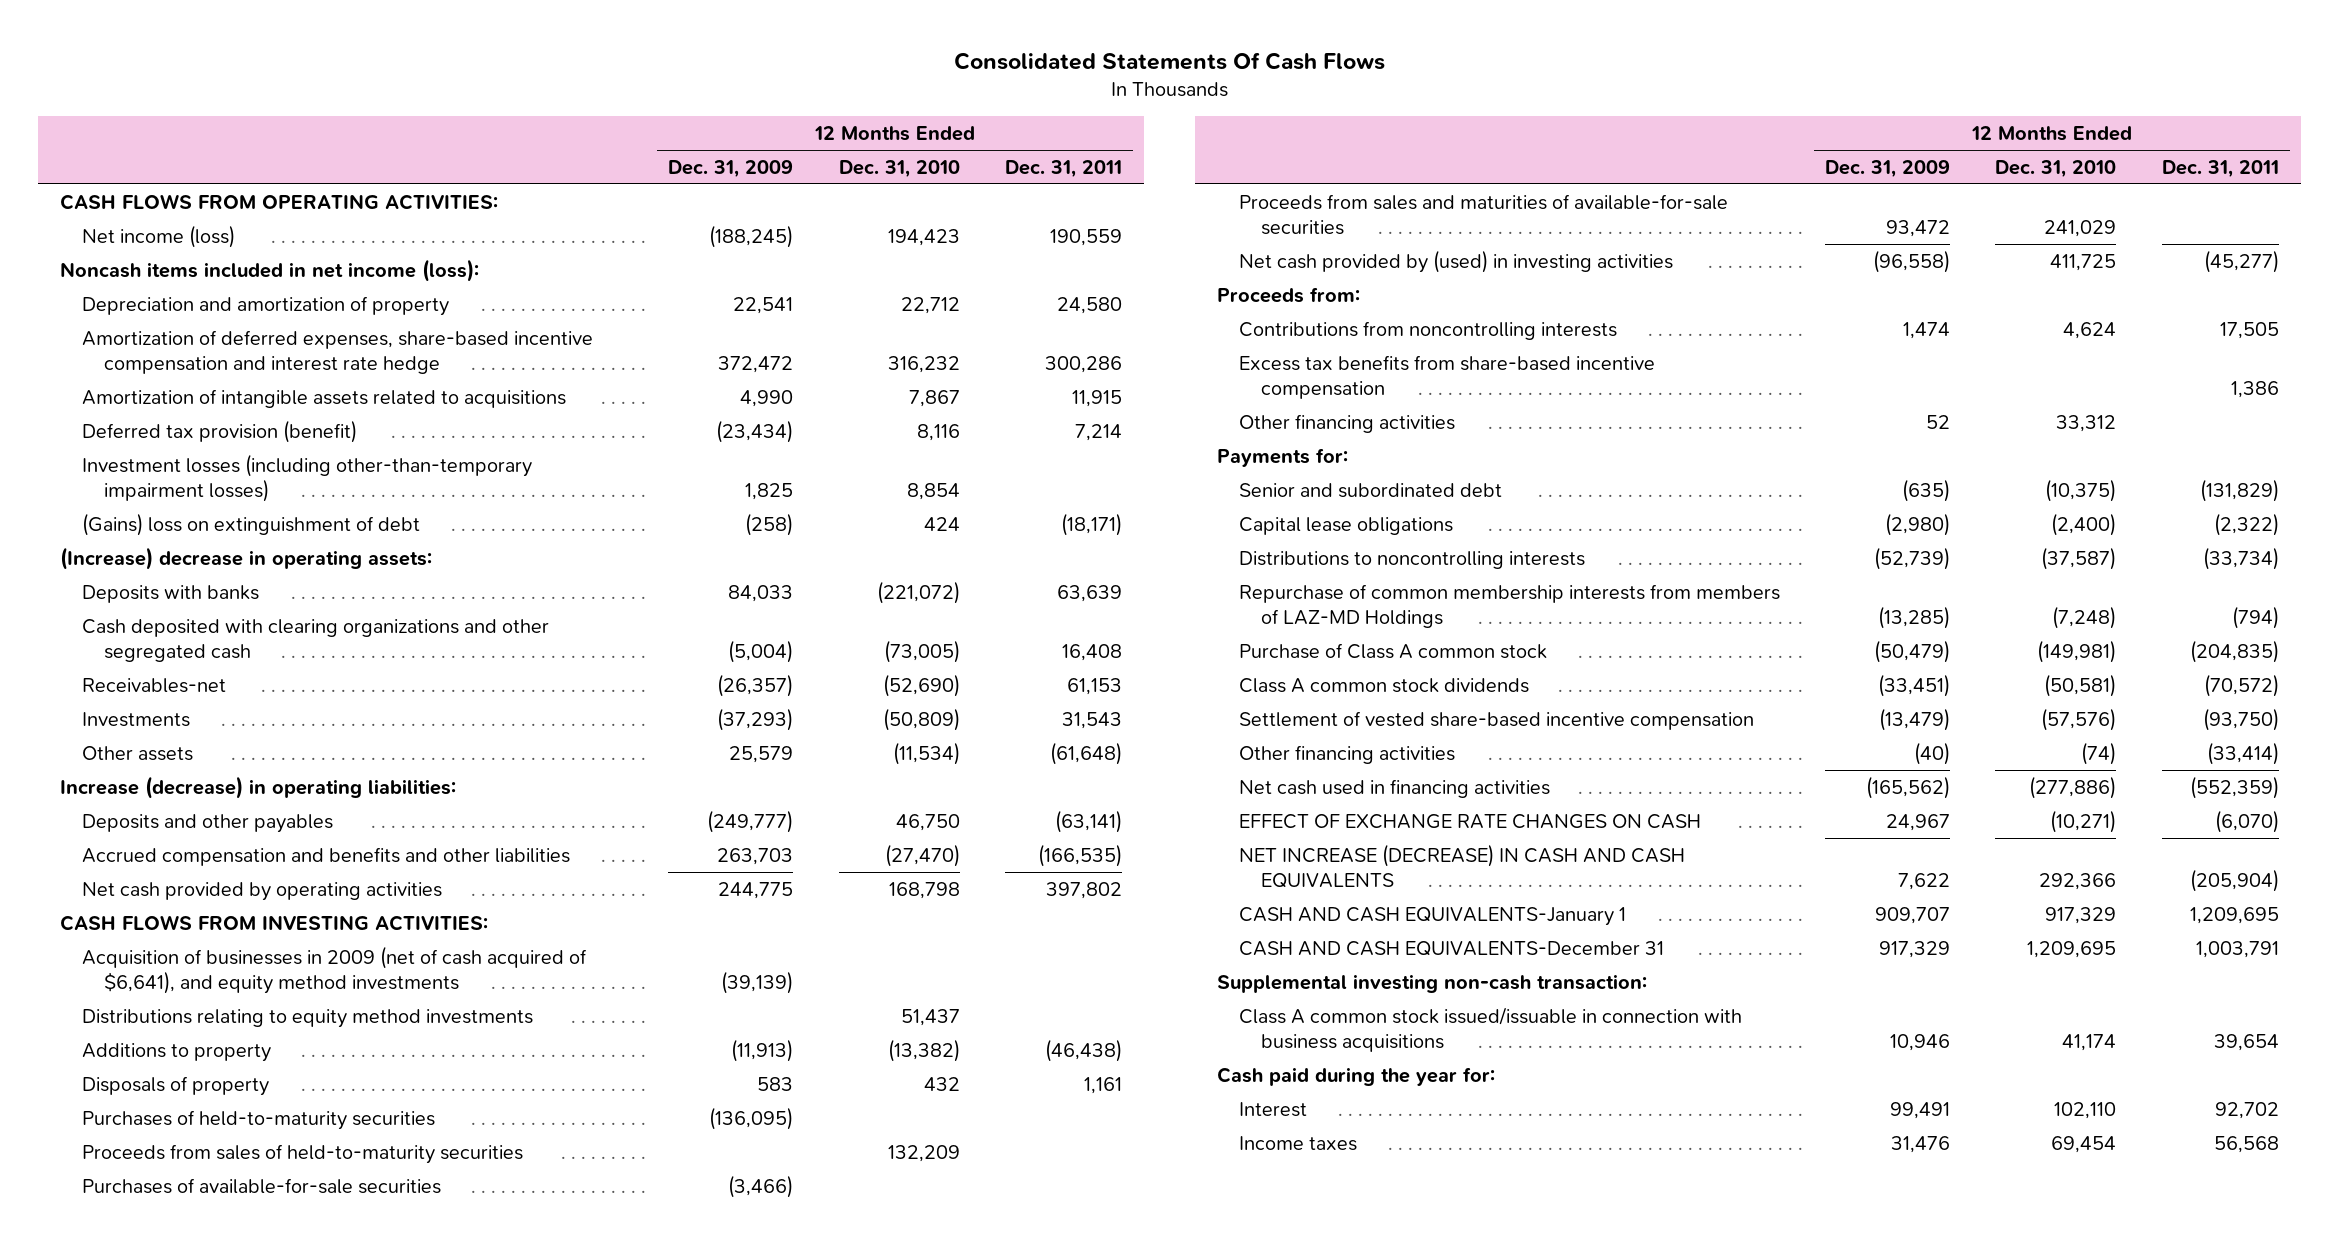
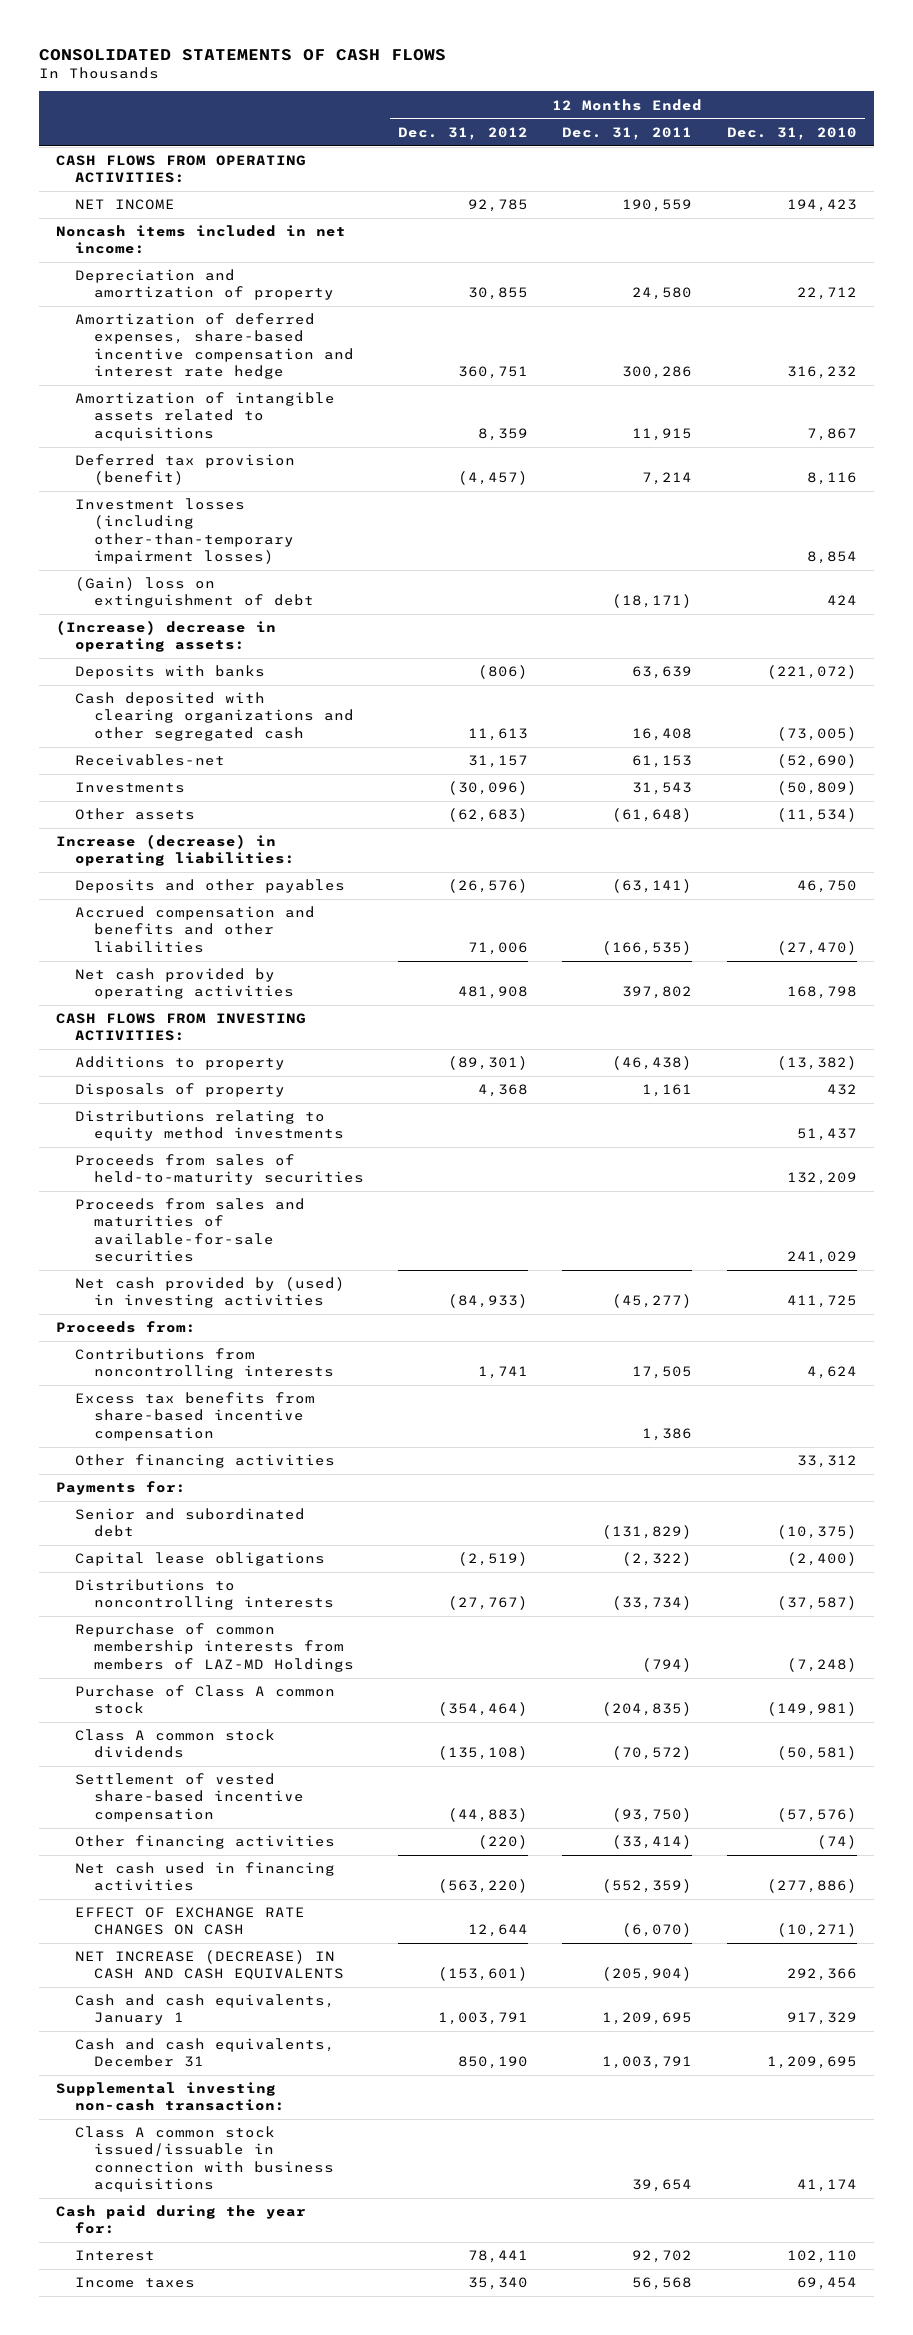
- Consolidated Statements Of Cash Flows
+ CONSOLIDATED STATEMENTS OF CASH FLOWS
- | 12 Months Ended Dec. 31, 2009 | 12 Months Ended Dec. 31, 2010 | 12 Months Ended Dec. 31, 2011
+ | 12 Months Ended Dec. 31, 2012 | 12 Months Ended Dec. 31, 2011 | 12 Months Ended Dec. 31, 2010
- Net income (loss) | (188,245) | 194,423 | 190,559
- Noncash items included in net income (loss):
+ NET INCOME | 92,785 | 190,559 | 194,423
+ Noncash items included in net income:
- (Gains) loss on extinguishment of debt | (258) | 424 | (18,171)
+ (Gain) loss on extinguishment of debt | | (18,171) | 424
- Acquisition of businesses in 2009 (net of cash acquired of $6,641), and equity method investments | (39,139) | |
- Purchases of held-to-maturity securities | (136,095) | |
moved down: Distributions relating to equity method investments | | | 51,437
- Purchases of available-for-sale securities | (3,466) | |
- CASH AND CASH EQUIVALENTS-January 1 | 909,707 | 917,329 | 1,209,695
- CASH AND CASH EQUIVALENTS-December 31 | 917,329 | 1,209,695 | 1,003,791
+ Cash and cash equivalents, January 1 | 1,003,791 | 1,209,695 | 917,329
+ Cash and cash equivalents, December 31 | 850,190 | 1,003,791 | 1,209,695

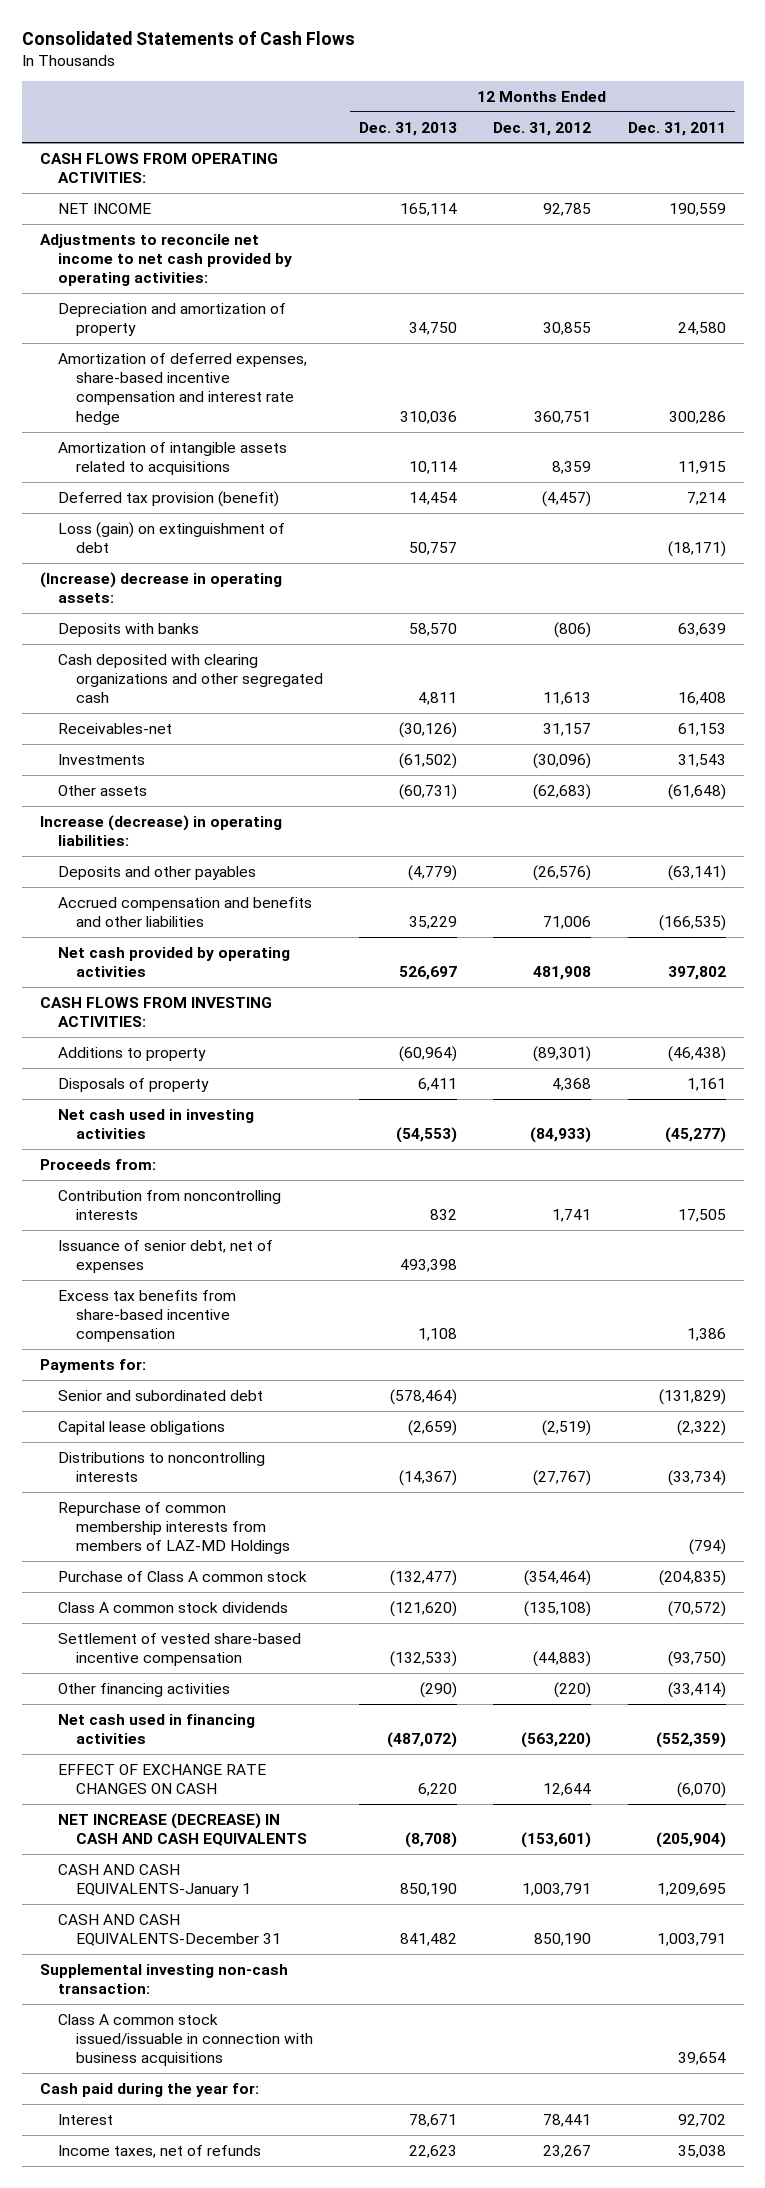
- CONSOLIDATED STATEMENTS OF CASH FLOWS
+ Consolidated Statements of Cash Flows
- | 12 Months Ended Dec. 31, 2012 | 12 Months Ended Dec. 31, 2011 | 12 Months Ended Dec. 31, 2010
+ | 12 Months Ended Dec. 31, 2013 | 12 Months Ended Dec. 31, 2012 | 12 Months Ended Dec. 31, 2011
- Noncash items included in net income:
+ Adjustments to reconcile net income to net cash provided by operating activities:
- Investment losses (including other-than-temporary impairment losses) | | | 8,854
- (Gain) loss on extinguishment of debt | | (18,171) | 424
+ Loss (gain) on extinguishment of debt | 50,757 | | (18,171)
- Distributions relating to equity method investments | | | 51,437
- Proceeds from sales of held-to-maturity securities | | | 132,209
- Proceeds from sales and maturities of available-for-sale securities | | | 241,029
- Net cash provided by (used) in investing activities | (84,933) | (45,277) | 411,725
+ Net cash used in investing activities | (54,553) | (84,933) | (45,277)
- Contributions from noncontrolling interests | 1,741 | 17,505 | 4,624
+ Contribution from noncontrolling interests | 832 | 1,741 | 17,505
+ Issuance of senior debt, net of expenses | 493,398 | |
- Other financing activities | | | 33,312
- Cash and cash equivalents, January 1 | 1,003,791 | 1,209,695 | 917,329
- Cash and cash equivalents, December 31 | 850,190 | 1,003,791 | 1,209,695
+ CASH AND CASH EQUIVALENTS-January 1 | 850,190 | 1,003,791 | 1,209,695
+ CASH AND CASH EQUIVALENTS-December 31 | 841,482 | 850,190 | 1,003,791
- Income taxes | 35,340 | 56,568 | 69,454
+ Income taxes, net of refunds | 22,623 | 23,267 | 35,038

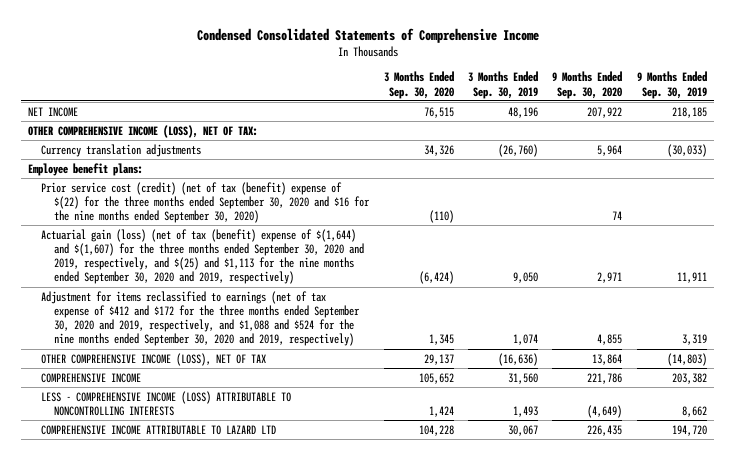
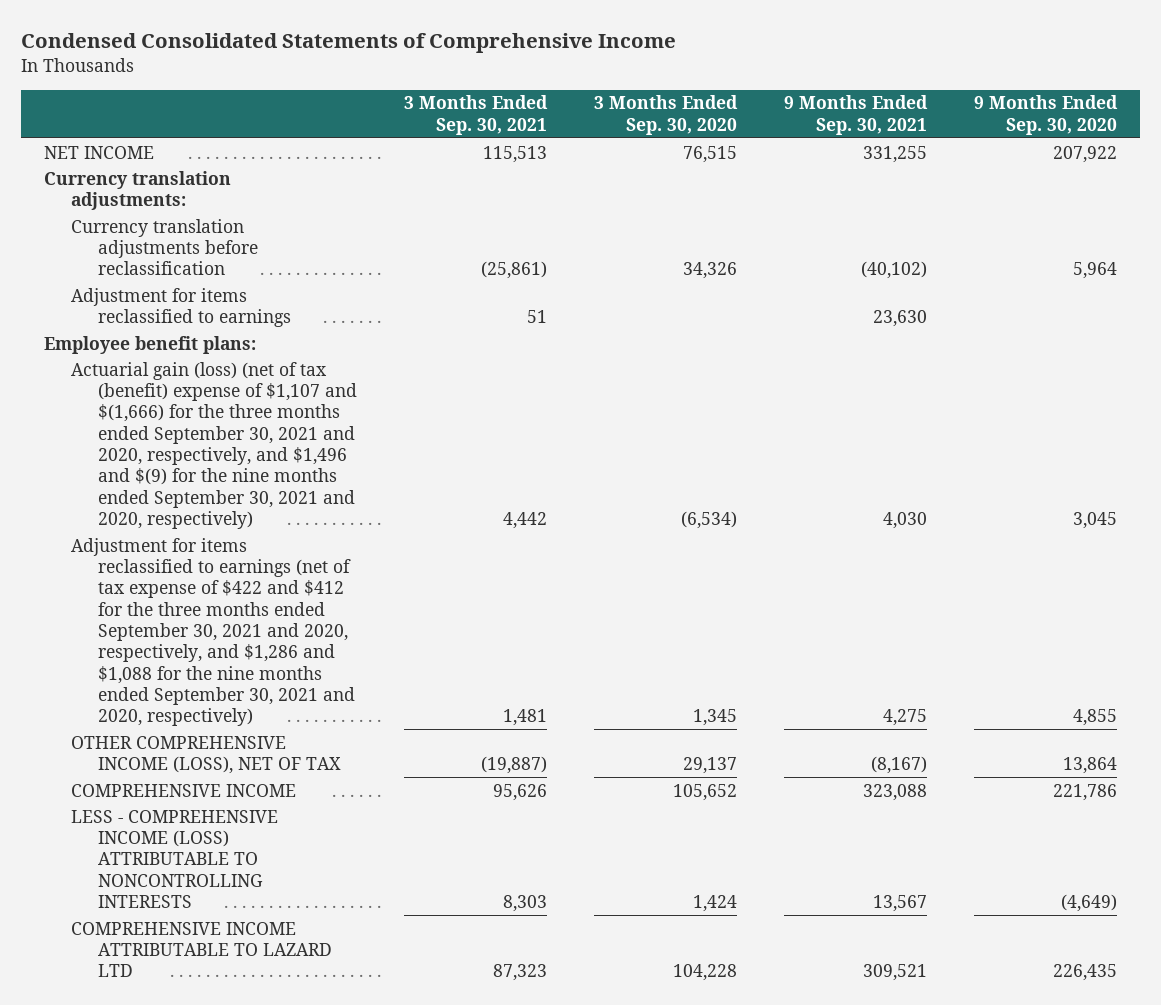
- | 3 Months Ended Sep. 30, 2020 | 3 Months Ended Sep. 30, 2019 | 9 Months Ended Sep. 30, 2020 | 9 Months Ended Sep. 30, 2019
+ | 3 Months Ended Sep. 30, 2021 | 3 Months Ended Sep. 30, 2020 | 9 Months Ended Sep. 30, 2021 | 9 Months Ended Sep. 30, 2020
- OTHER COMPREHENSIVE INCOME (LOSS), NET OF TAX:
- Currency translation adjustments | 34,326 | (26,760) | 5,964 | (30,033)
+ Currency translation adjustments:
+ Currency translation adjustments before reclassification | (25,861) | 34,326 | (40,102) | 5,964
+ Adjustment for items reclassified to earnings | 51 | | 23,630 |
- Prior service cost (credit) (net of tax (benefit) expense of $(22) for the three months ended September 30, 2020 and $16 for the nine months ended September 30, 2020) | (110) | | 74 |
- Actuarial gain (loss) (net of tax (benefit) expense of $(1,644) and $(1,607) for the three months ended September 30, 2020 and 2019, respectively, and $(25) and $1,113 for the nine months ended September 30, 2020 and 2019, respectively) | (6,424) | 9,050 | 2,971 | 11,911
- Adjustment for items reclassified to earnings (net of tax expense of $412 and $172 for the three months ended September 30, 2020 and 2019, respectively, and $1,088 and $524 for the nine months ended September 30, 2020 and 2019, respectively) | 1,345 | 1,074 | 4,855 | 3,319
+ Actuarial gain (loss) (net of tax (benefit) expense of $1,107 and $(1,666) for the three months ended September 30, 2021 and 2020, respectively, and $1,496 and $(9) for the nine months ended September 30, 2021 and 2020, respectively) | 4,442 | (6,534) | 4,030 | 3,045
+ Adjustment for items reclassified to earnings (net of tax expense of $422 and $412 for the three months ended September 30, 2021 and 2020, respectively, and $1,286 and $1,088 for the nine months ended September 30, 2021 and 2020, respectively) | 1,481 | 1,345 | 4,275 | 4,855

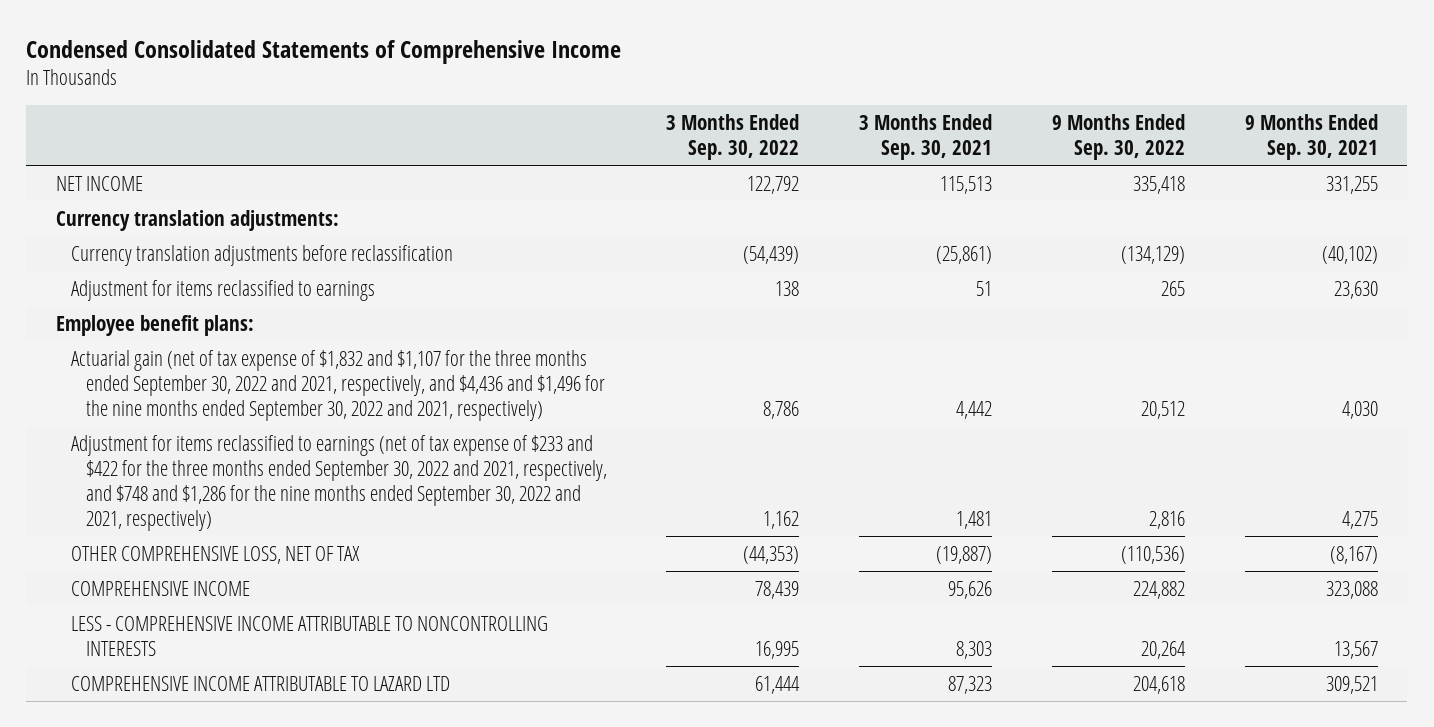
- | 3 Months Ended Sep. 30, 2021 | 3 Months Ended Sep. 30, 2020 | 9 Months Ended Sep. 30, 2021 | 9 Months Ended Sep. 30, 2020
+ | 3 Months Ended Sep. 30, 2022 | 3 Months Ended Sep. 30, 2021 | 9 Months Ended Sep. 30, 2022 | 9 Months Ended Sep. 30, 2021
- Actuarial gain (loss) (net of tax (benefit) expense of $1,107 and $(1,666) for the three months ended September 30, 2021 and 2020, respectively, and $1,496 and $(9) for the nine months ended September 30, 2021 and 2020, respectively) | 4,442 | (6,534) | 4,030 | 3,045
- Adjustment for items reclassified to earnings (net of tax expense of $422 and $412 for the three months ended September 30, 2021 and 2020, respectively, and $1,286 and $1,088 for the nine months ended September 30, 2021 and 2020, respectively) | 1,481 | 1,345 | 4,275 | 4,855
- OTHER COMPREHENSIVE INCOME (LOSS), NET OF TAX | (19,887) | 29,137 | (8,167) | 13,864
+ Actuarial gain (net of tax expense of $1,832 and $1,107 for the three months ended September 30, 2022 and 2021, respectively, and $4,436 and $1,496 for the nine months ended September 30, 2022 and 2021, respectively) | 8,786 | 4,442 | 20,512 | 4,030
+ Adjustment for items reclassified to earnings (net of tax expense of $233 and $422 for the three months ended September 30, 2022 and 2021, respectively, and $748 and $1,286 for the nine months ended September 30, 2022 and 2021, respectively) | 1,162 | 1,481 | 2,816 | 4,275
+ OTHER COMPREHENSIVE LOSS, NET OF TAX | (44,353) | (19,887) | (110,536) | (8,167)
- LESS - COMPREHENSIVE INCOME (LOSS) ATTRIBUTABLE TO NONCONTROLLING INTERESTS | 8,303 | 1,424 | 13,567 | (4,649)
+ LESS - COMPREHENSIVE INCOME ATTRIBUTABLE TO NONCONTROLLING INTERESTS | 16,995 | 8,303 | 20,264 | 13,567

